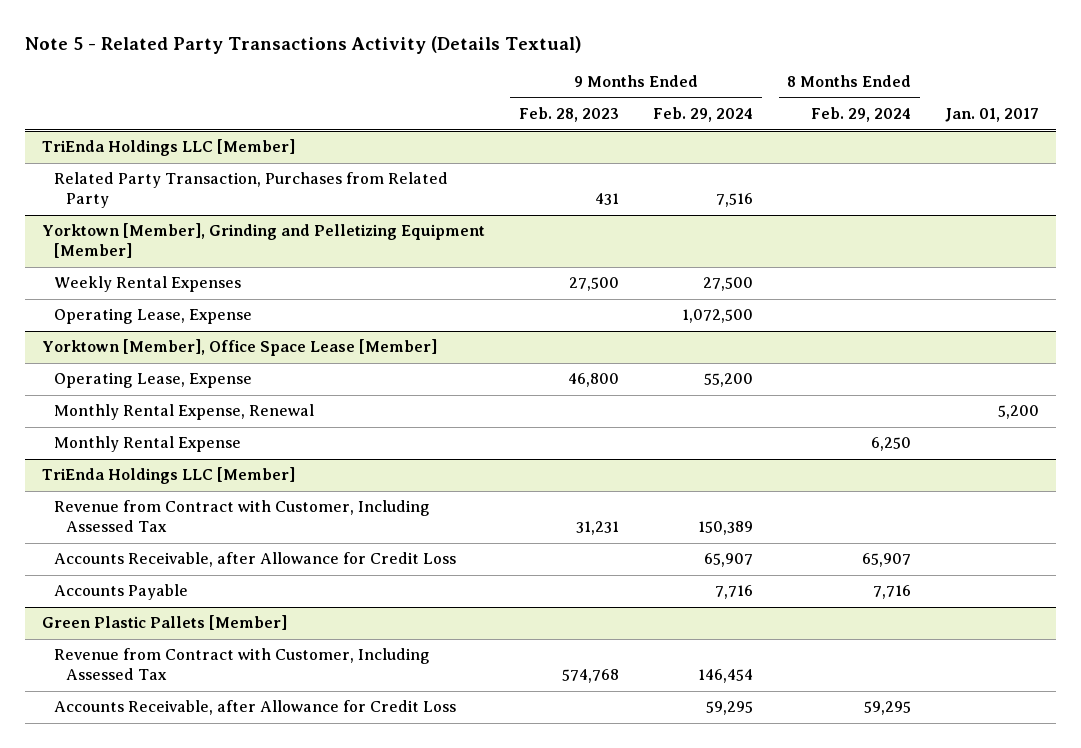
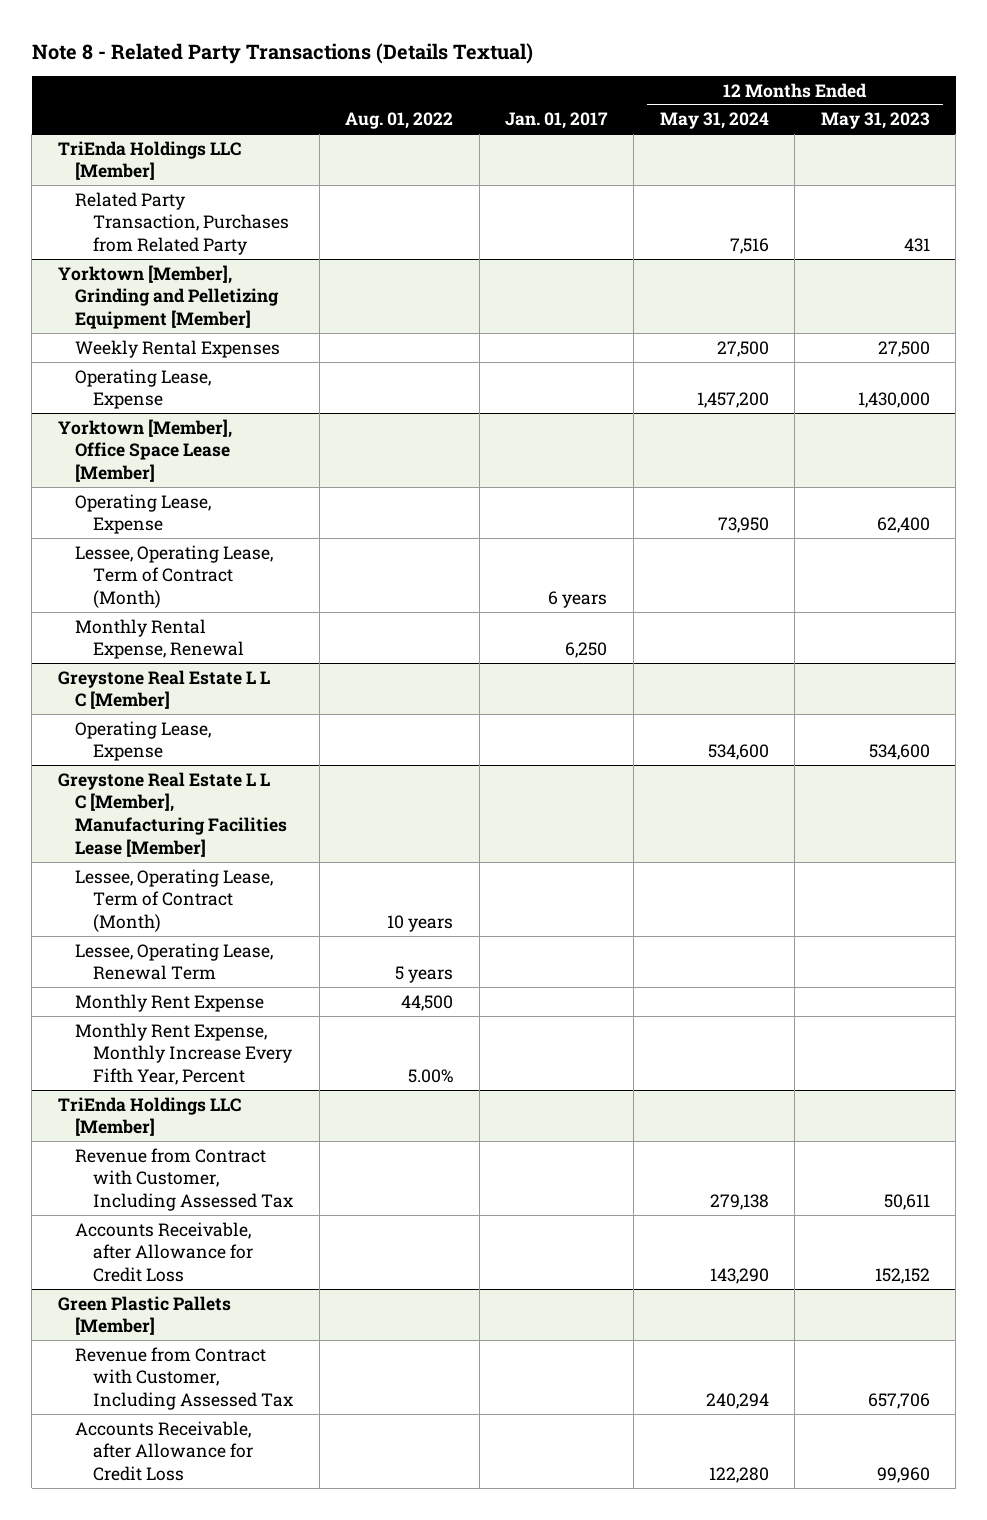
- Note 5 - Related Party Transactions Activity (Details Textual)
+ Note 8 - Related Party Transactions (Details Textual)
- | 9 Months Ended Feb. 28, 2023 | 9 Months Ended Feb. 29, 2024 | 8 Months Ended Feb. 29, 2024 | Jan. 01, 2017
+ | Aug. 01, 2022 | Jan. 01, 2017 | 12 Months Ended May 31, 2024 | 12 Months Ended May 31, 2023
@ Yorktown [Member], Office Space Lease [Member]
- Monthly Rental Expense, Renewal | | | | 5,200
- Monthly Rental Expense | | | 6,250 |
+ Lessee, Operating Lease, Term of Contract (Month) | | 6 years | |
+ Monthly Rental Expense, Renewal | | 6,250 | |
+ Greystone Real Estate L L C [Member]
+ Operating Lease, Expense | | | 534,600 | 534,600
+ Greystone Real Estate L L C [Member], Manufacturing Facilities Lease [Member]
+ Lessee, Operating Lease, Term of Contract (Month) | 10 years | | |
+ Lessee, Operating Lease, Renewal Term | 5 years | | |
+ Monthly Rent Expense | 44,500 | | |
+ Monthly Rent Expense, Monthly Increase Every Fifth Year, Percent | 5.00% | | |
@ TriEnda Holdings LLC [Member]
- Accounts Payable | | 7,716 | 7,716 |

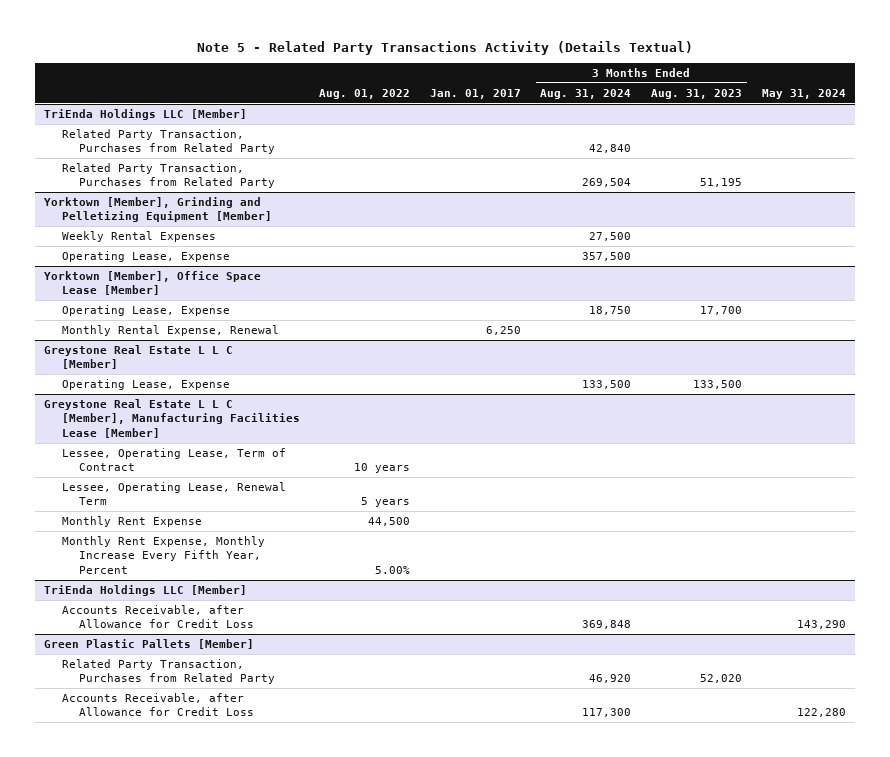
- Note 8 - Related Party Transactions (Details Textual)
+ Note 5 - Related Party Transactions Activity (Details Textual)
- | Aug. 01, 2022 | Jan. 01, 2017 | 12 Months Ended May 31, 2024 | 12 Months Ended May 31, 2023
+ | Aug. 01, 2022 | Jan. 01, 2017 | 3 Months Ended Aug. 31, 2024 | 3 Months Ended Aug. 31, 2023 | May 31, 2024
@ TriEnda Holdings LLC [Member]
+ Related Party Transaction, Purchases from Related Party | | | 269,504 | 51,195 |
@ Yorktown [Member], Office Space Lease [Member]
- Lessee, Operating Lease, Term of Contract (Month) | | 6 years | |
@ Greystone Real Estate L L C [Member], Manufacturing Facilities Lease [Member]
- Lessee, Operating Lease, Term of Contract (Month) | 10 years | | |
+ Lessee, Operating Lease, Term of Contract | 10 years | | | |
@ TriEnda Holdings LLC [Member]
- Revenue from Contract with Customer, Including Assessed Tax | | | 279,138 | 50,611
@ Green Plastic Pallets [Member]
- Revenue from Contract with Customer, Including Assessed Tax | | | 240,294 | 657,706
+ Related Party Transaction, Purchases from Related Party | | | 46,920 | 52,020 |

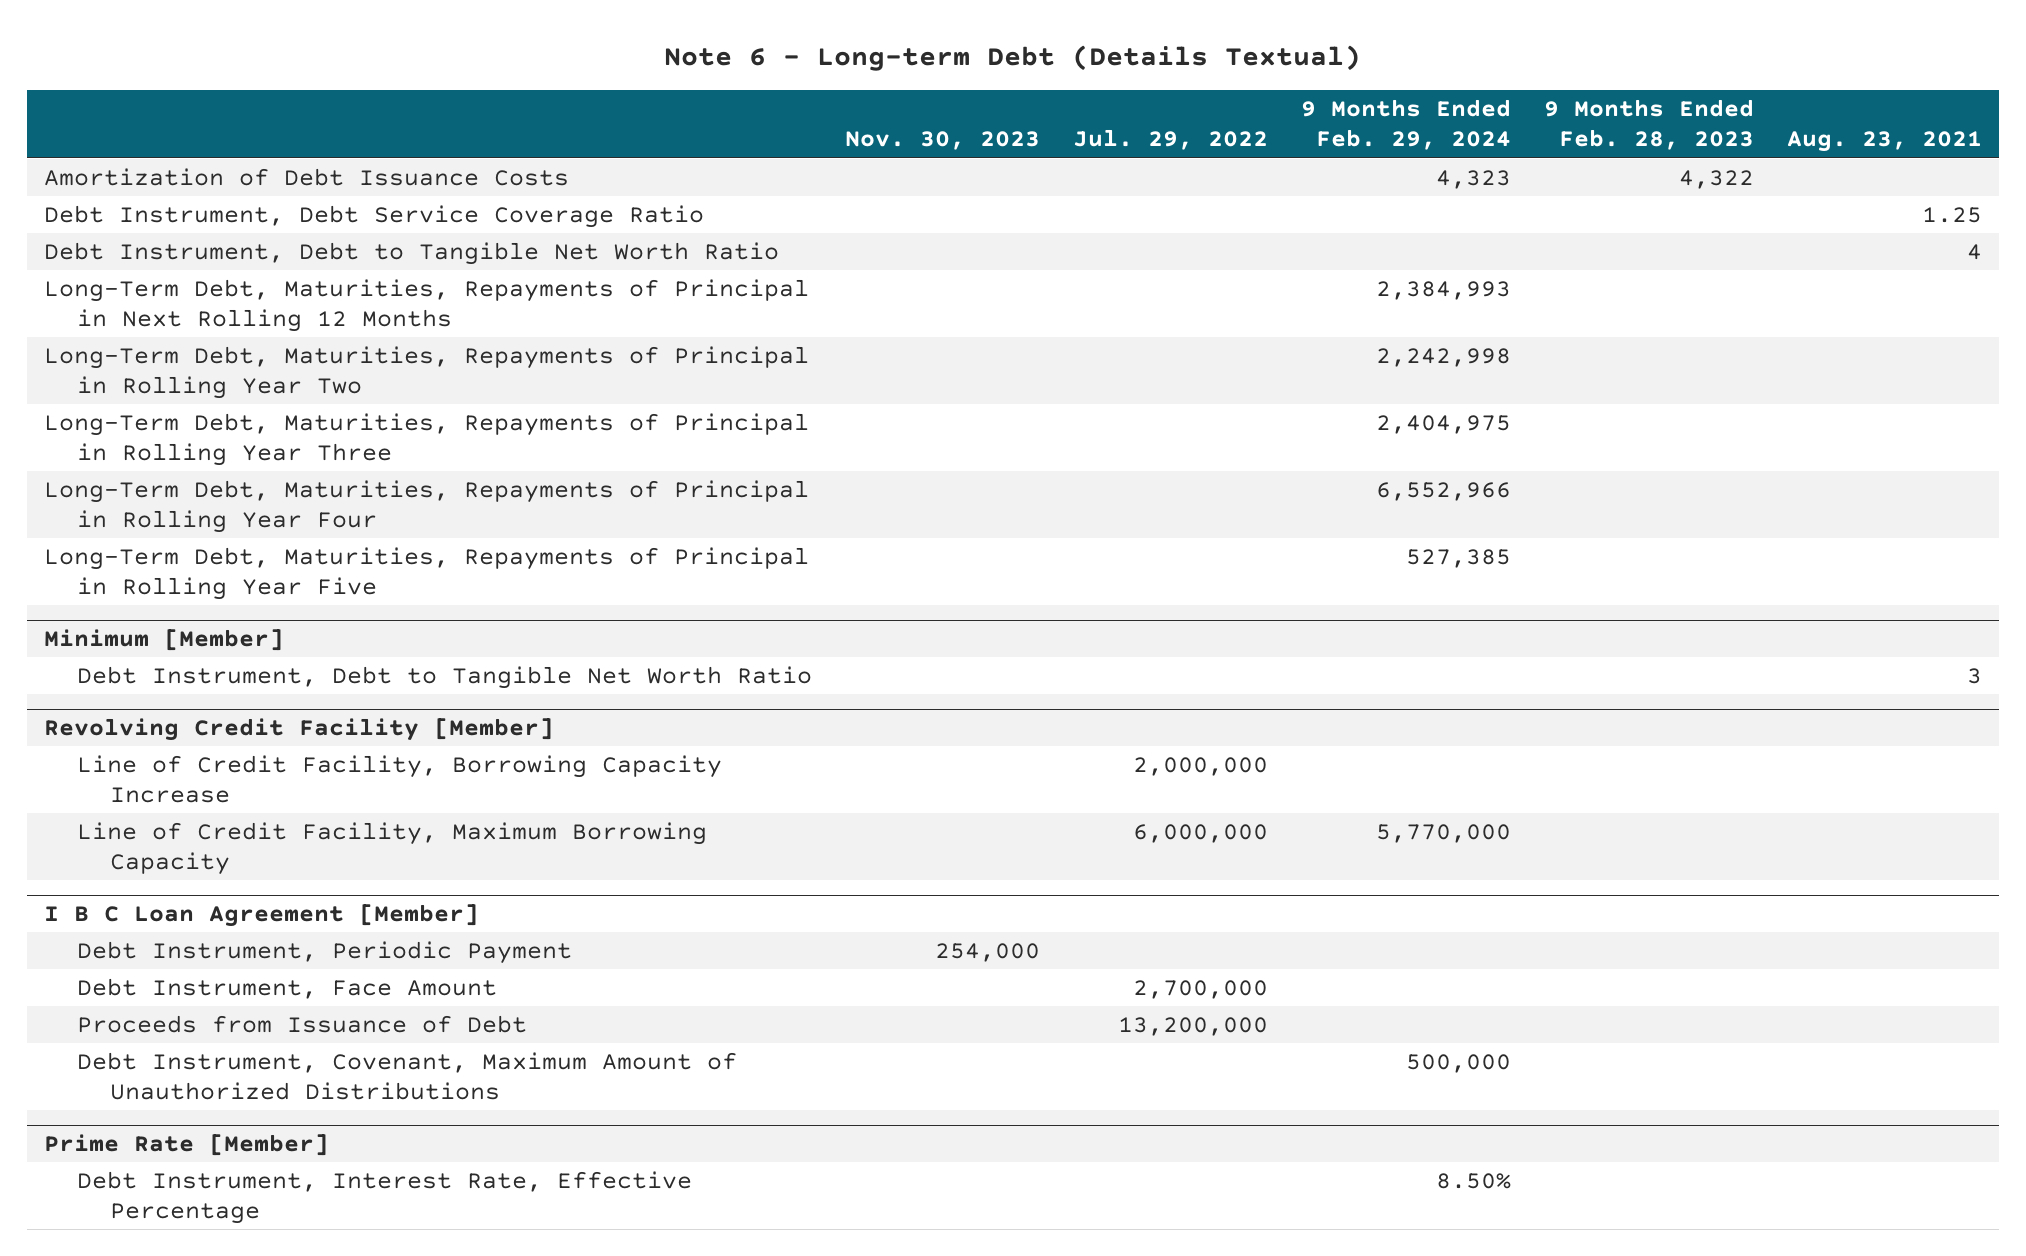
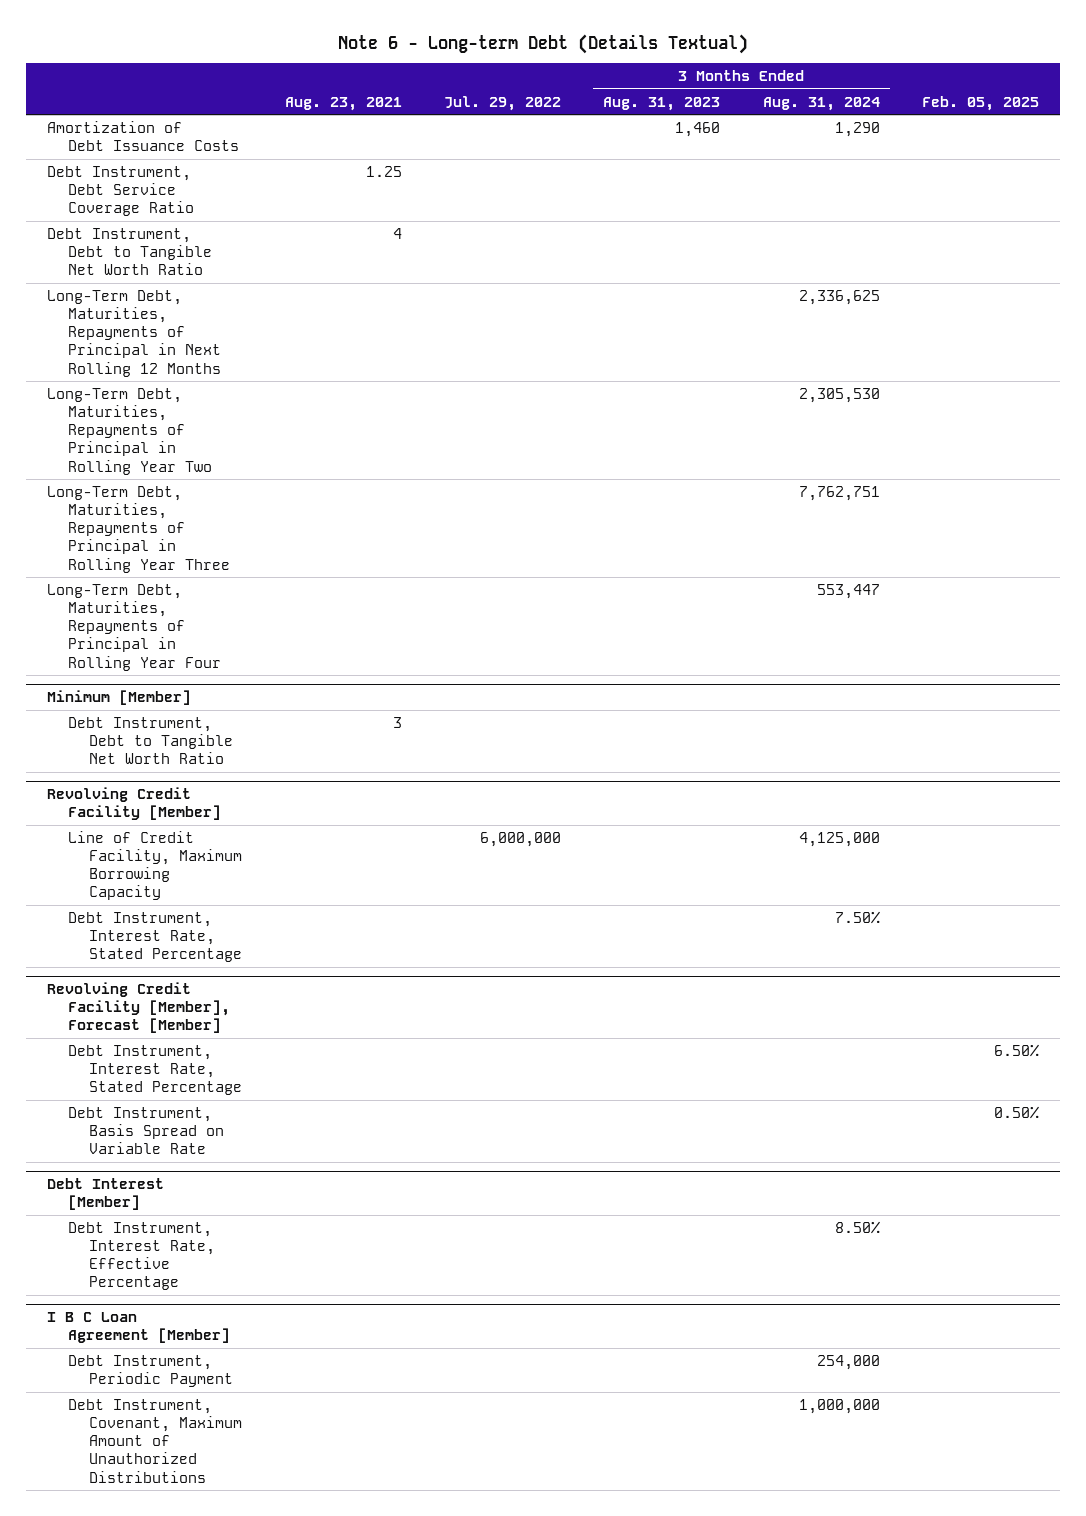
- | Nov. 30, 2023 | Jul. 29, 2022 | 9 Months Ended Feb. 29, 2024 | 9 Months Ended Feb. 28, 2023 | Aug. 23, 2021
+ | Aug. 23, 2021 | Jul. 29, 2022 | 3 Months Ended Aug. 31, 2023 | 3 Months Ended Aug. 31, 2024 | Feb. 05, 2025
- Long-Term Debt, Maturities, Repayments of Principal in Rolling Year Five | | | 527,385 | |
@ Revolving Credit Facility [Member]
- Line of Credit Facility, Borrowing Capacity Increase | | 2,000,000 | | |
+ Debt Instrument, Interest Rate, Stated Percentage | | | | 7.50% |
+ Revolving Credit Facility [Member], Forecast [Member]
+ Debt Instrument, Interest Rate, Stated Percentage | | | | | 6.50%
+ Debt Instrument, Basis Spread on Variable Rate | | | | | 0.50%
+ Debt Interest [Member]
+ Debt Instrument, Interest Rate, Effective Percentage | | | | 8.50% |
@ I B C Loan Agreement [Member]
- Debt Instrument, Face Amount | | 2,700,000 | | |
- Proceeds from Issuance of Debt | | 13,200,000 | | |
- Prime Rate [Member]
- Debt Instrument, Interest Rate, Effective Percentage | | | 8.50% | |

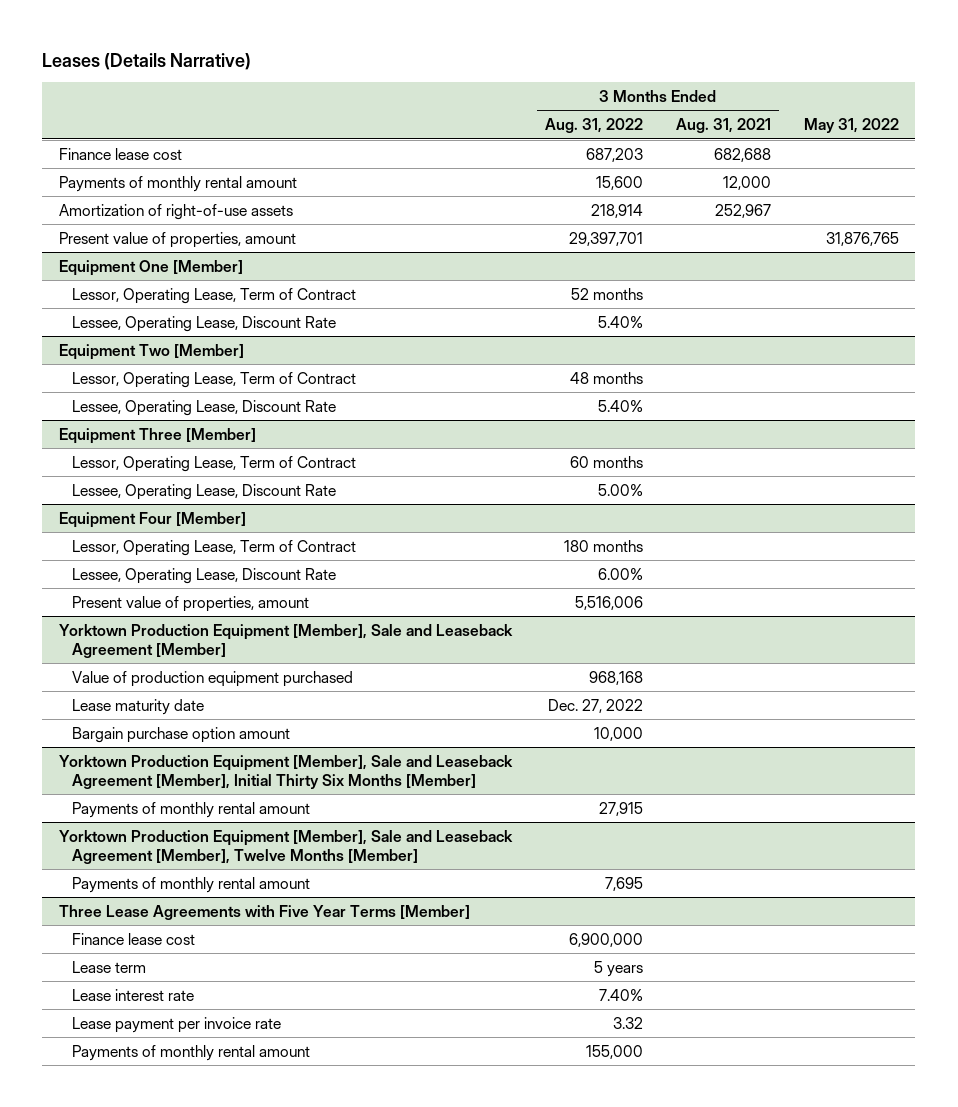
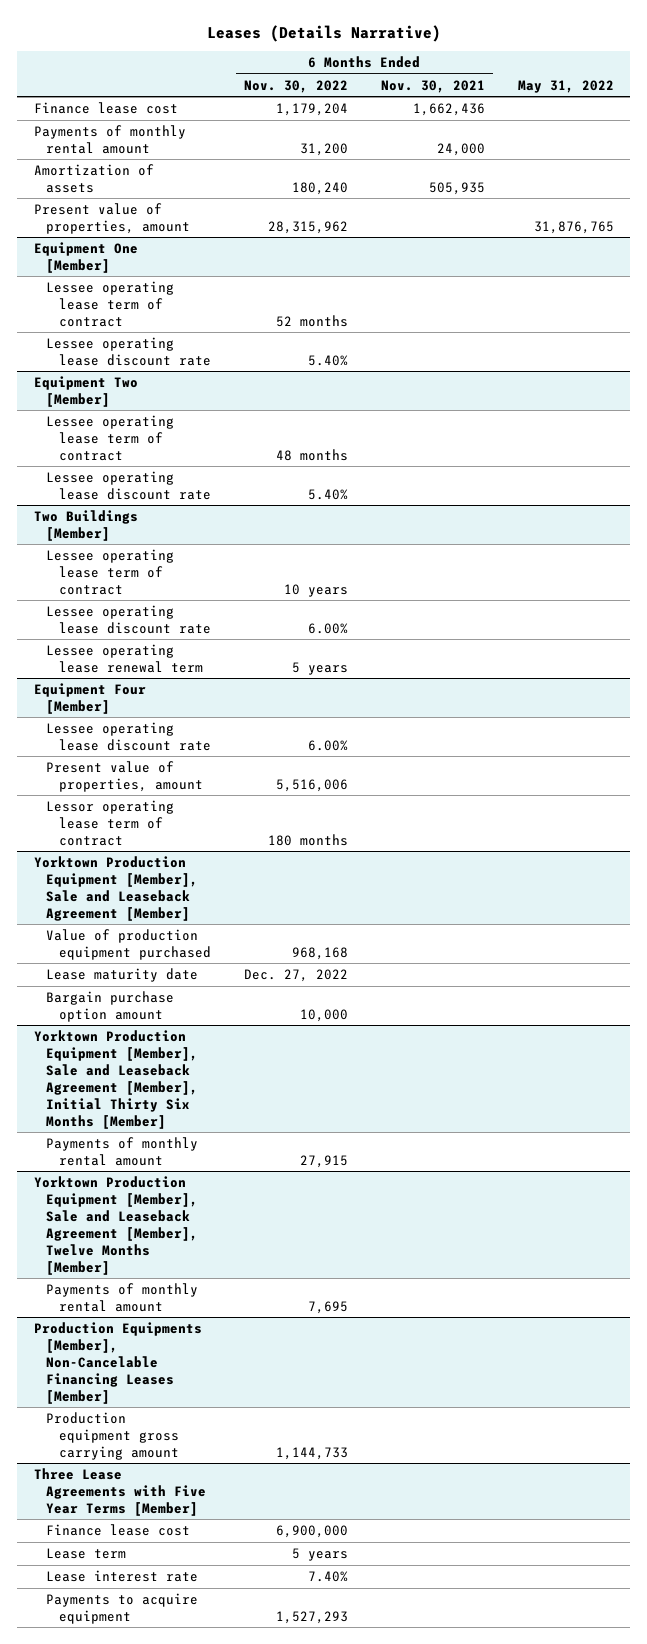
- | 3 Months Ended Aug. 31, 2022 | 3 Months Ended Aug. 31, 2021 | May 31, 2022
+ | 6 Months Ended Nov. 30, 2022 | 6 Months Ended Nov. 30, 2021 | May 31, 2022
- Amortization of right-of-use assets | 218,914 | 252,967 |
+ Amortization of assets | 180,240 | 505,935 |
@ Equipment One [Member]
- Lessor, Operating Lease, Term of Contract | 52 months | |
- Lessee, Operating Lease, Discount Rate | 5.40% | |
+ Lessee operating lease term of contract | 52 months | |
+ Lessee operating lease discount rate | 5.40% | |
@ Equipment Two [Member]
- Lessor, Operating Lease, Term of Contract | 48 months | |
- Lessee, Operating Lease, Discount Rate | 5.40% | |
- Equipment Three [Member]
- Lessor, Operating Lease, Term of Contract | 60 months | |
- Lessee, Operating Lease, Discount Rate | 5.00% | |
@ Equipment Two [Member]
+ Lessee operating lease term of contract | 48 months | |
+ Lessee operating lease discount rate | 5.40% | |
+ Two Buildings [Member]
+ Lessee operating lease term of contract | 10 years | |
+ Lessee operating lease discount rate | 6.00% | |
+ Lessee operating lease renewal term | 5 years | |
@ Equipment Four [Member]
- Lessor, Operating Lease, Term of Contract | 180 months | |
- Lessee, Operating Lease, Discount Rate | 6.00% | |
+ Lessee operating lease discount rate | 6.00% | |
+ Lessor operating lease term of contract | 180 months | |
+ Production Equipments [Member], Non-Cancelable Financing Leases [Member]
+ Production equipment gross carrying amount | 1,144,733 | |
@ Three Lease Agreements with Five Year Terms [Member]
- Lease payment per invoice rate | 3.32 | |
- Payments of monthly rental amount | 155,000 | |
+ Payments to acquire equipment | 1,527,293 | |

